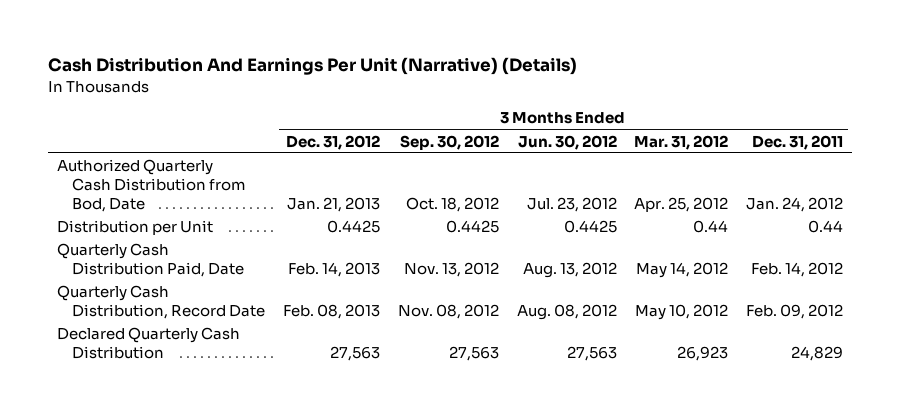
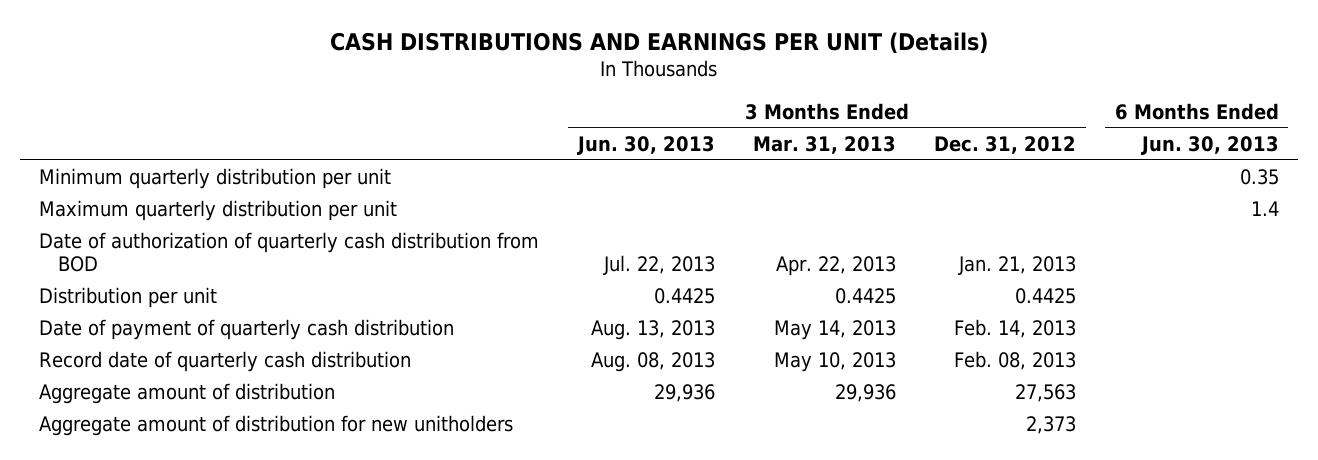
- Cash Distribution And Earnings Per Unit (Narrative) (Details)
+ CASH DISTRIBUTIONS AND EARNINGS PER UNIT (Details)
- | 3 Months Ended Dec. 31, 2012 | 3 Months Ended Sep. 30, 2012 | 3 Months Ended Jun. 30, 2012 | 3 Months Ended Mar. 31, 2012 | 3 Months Ended Dec. 31, 2011
+ | 3 Months Ended Jun. 30, 2013 | 3 Months Ended Mar. 31, 2013 | 3 Months Ended Dec. 31, 2012 | 6 Months Ended Jun. 30, 2013
- Authorized Quarterly Cash Distribution from Bod, Date | Jan. 21, 2013 | Oct. 18, 2012 | Jul. 23, 2012 | Apr. 25, 2012 | Jan. 24, 2012
- Distribution per Unit | 0.4425 | 0.4425 | 0.4425 | 0.44 | 0.44
- Quarterly Cash Distribution Paid, Date | Feb. 14, 2013 | Nov. 13, 2012 | Aug. 13, 2012 | May 14, 2012 | Feb. 14, 2012
- Quarterly Cash Distribution, Record Date | Feb. 08, 2013 | Nov. 08, 2012 | Aug. 08, 2012 | May 10, 2012 | Feb. 09, 2012
- Declared Quarterly Cash Distribution | 27,563 | 27,563 | 27,563 | 26,923 | 24,829
+ Minimum quarterly distribution per unit | | | | 0.35
+ Maximum quarterly distribution per unit | | | | 1.4
+ Date of authorization of quarterly cash distribution from BOD | Jul. 22, 2013 | Apr. 22, 2013 | Jan. 21, 2013 |
+ Distribution per unit | 0.4425 | 0.4425 | 0.4425 |
+ Date of payment of quarterly cash distribution | Aug. 13, 2013 | May 14, 2013 | Feb. 14, 2013 |
+ Record date of quarterly cash distribution | Aug. 08, 2013 | May 10, 2013 | Feb. 08, 2013 |
+ Aggregate amount of distribution | 29,936 | 29,936 | 27,563 |
+ Aggregate amount of distribution for new unitholders | | | 2,373 |

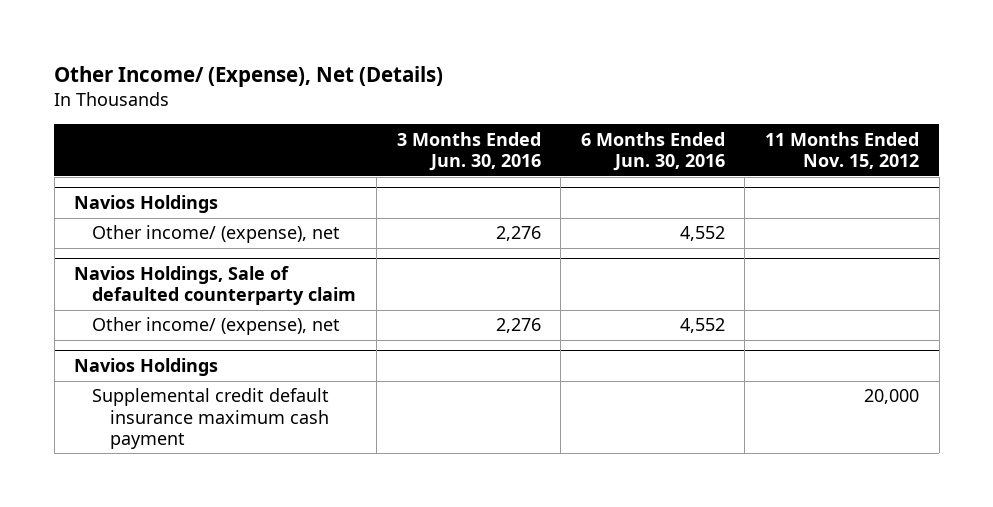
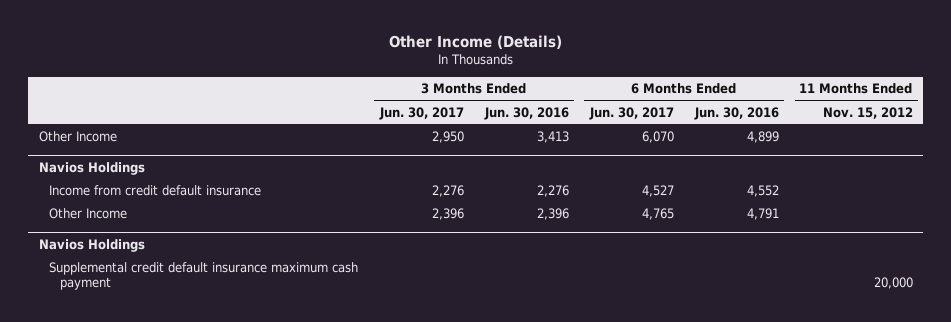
- Other Income/ (Expense), Net (Details)
+ Other Income (Details)
- | 3 Months Ended Jun. 30, 2016 | 6 Months Ended Jun. 30, 2016 | 11 Months Ended Nov. 15, 2012
+ | 3 Months Ended Jun. 30, 2017 | 3 Months Ended Jun. 30, 2016 | 6 Months Ended Jun. 30, 2017 | 6 Months Ended Jun. 30, 2016 | 11 Months Ended Nov. 15, 2012
+ Other Income | 2,950 | 3,413 | 6,070 | 4,899 |
@ Navios Holdings
- Other income/ (expense), net | 2,276 | 4,552 |
- Navios Holdings, Sale of defaulted counterparty claim
- Other income/ (expense), net | 2,276 | 4,552 |
@ Navios Holdings
+ Income from credit default insurance | 2,276 | 2,276 | 4,527 | 4,552 |
+ Other Income | 2,396 | 2,396 | 4,765 | 4,791 |

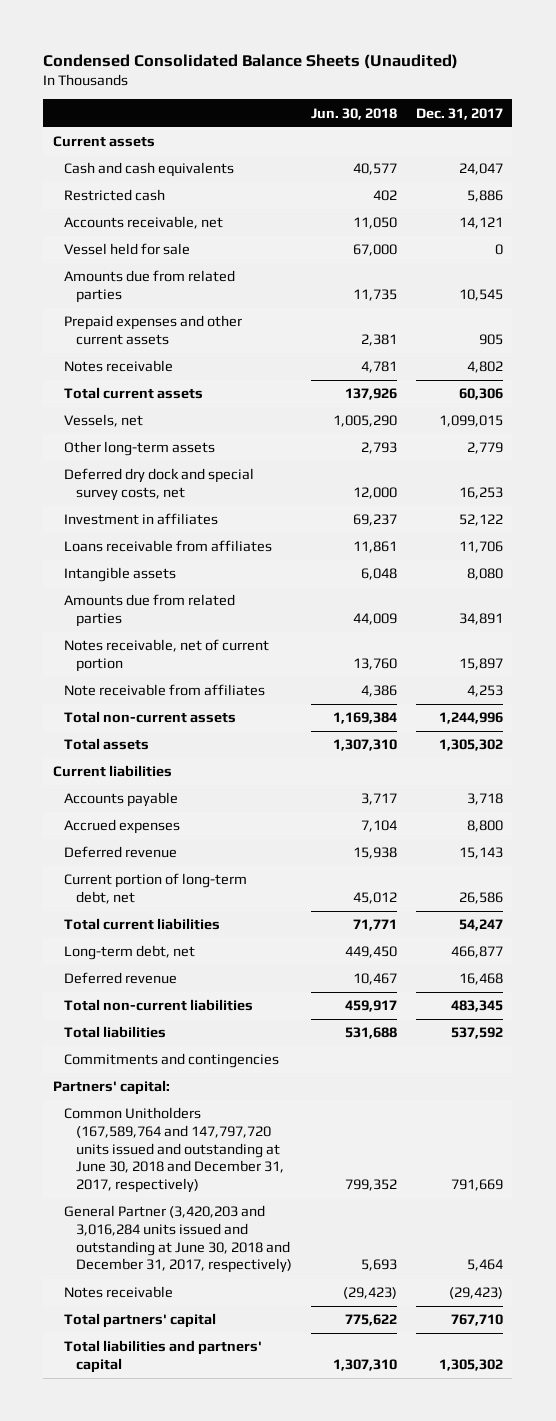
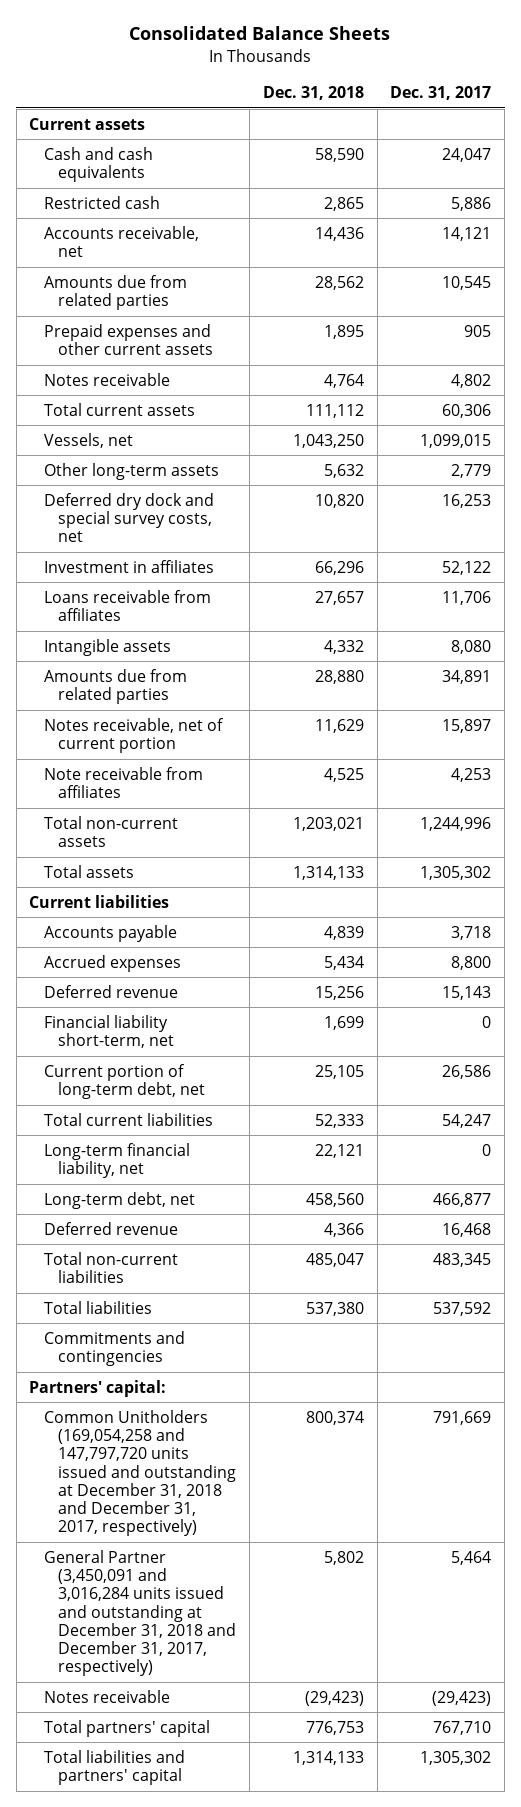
- Condensed Consolidated Balance Sheets (Unaudited)
+ Consolidated Balance Sheets
- | Jun. 30, 2018 | Dec. 31, 2017
+ | Dec. 31, 2018 | Dec. 31, 2017
- Vessel held for sale | 67,000 | 0
+ Financial liability short-term, net | 1,699 | 0
+ Long-term financial liability, net | 22,121 | 0
- Common Unitholders (167,589,764 and 147,797,720 units issued and outstanding at June 30, 2018 and December 31, 2017, respectively) | 799,352 | 791,669
- General Partner (3,420,203 and 3,016,284 units issued and outstanding at June 30, 2018 and December 31, 2017, respectively) | 5,693 | 5,464
+ Common Unitholders (169,054,258 and 147,797,720 units issued and outstanding at December 31, 2018 and December 31, 2017, respectively) | 800,374 | 791,669
+ General Partner (3,450,091 and 3,016,284 units issued and outstanding at December 31, 2018 and December 31, 2017, respectively) | 5,802 | 5,464

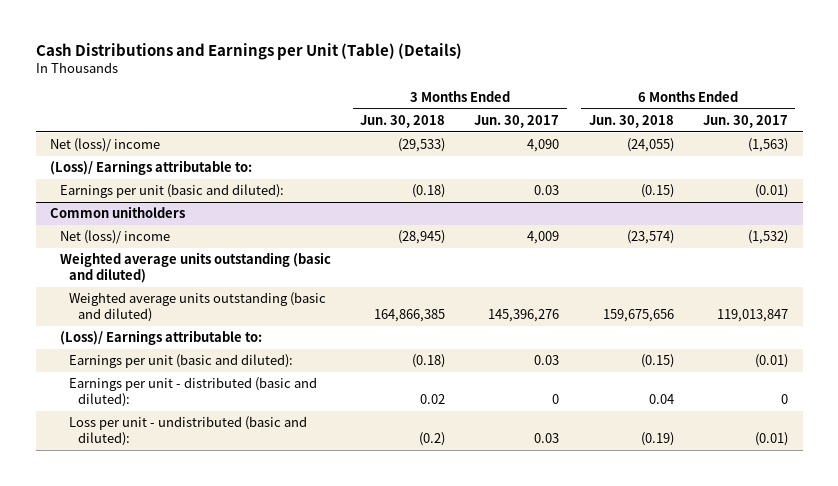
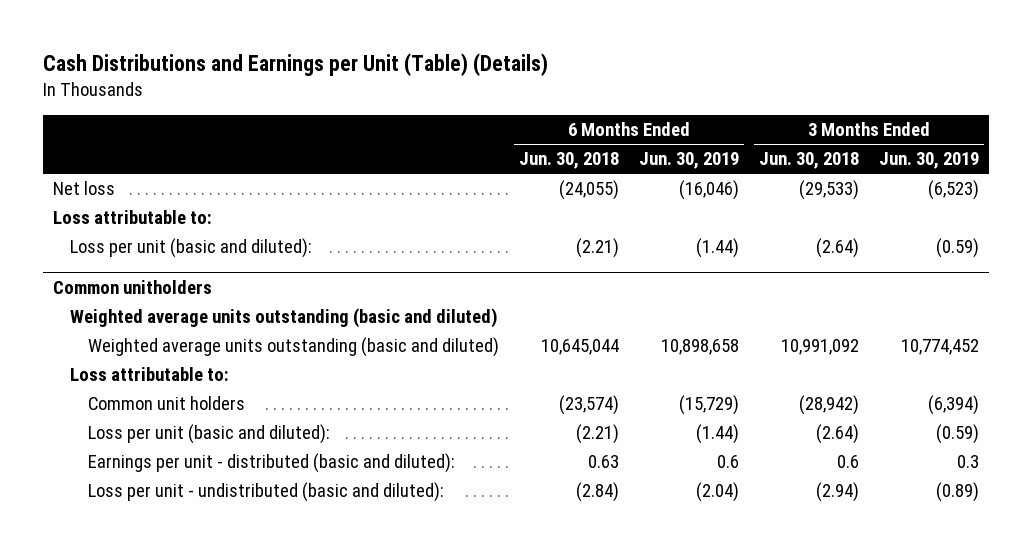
- | 3 Months Ended Jun. 30, 2018 | 3 Months Ended Jun. 30, 2017 | 6 Months Ended Jun. 30, 2018 | 6 Months Ended Jun. 30, 2017
+ | 6 Months Ended Jun. 30, 2018 | 6 Months Ended Jun. 30, 2019 | 3 Months Ended Jun. 30, 2018 | 3 Months Ended Jun. 30, 2019
- Net (loss)/ income | (29,533) | 4,090 | (24,055) | (1,563)
- (Loss)/ Earnings attributable to:
- Earnings per unit (basic and diluted): | (0.18) | 0.03 | (0.15) | (0.01)
+ Net loss | (24,055) | (16,046) | (29,533) | (6,523)
+ Loss attributable to:
+ Loss per unit (basic and diluted): | (2.21) | (1.44) | (2.64) | (0.59)
@ Common unitholders
- Net (loss)/ income | (28,945) | 4,009 | (23,574) | (1,532)
- Weighted average units outstanding (basic and diluted) | 164,866,385 | 145,396,276 | 159,675,656 | 119,013,847
- (Loss)/ Earnings attributable to:
- Earnings per unit (basic and diluted): | (0.18) | 0.03 | (0.15) | (0.01)
- Earnings per unit - distributed (basic and diluted): | 0.02 | 0 | 0.04 | 0
- Loss per unit - undistributed (basic and diluted): | (0.2) | 0.03 | (0.19) | (0.01)
+ Weighted average units outstanding (basic and diluted) | 10,645,044 | 10,898,658 | 10,991,092 | 10,774,452
+ Loss attributable to:
+ Common unit holders | (23,574) | (15,729) | (28,942) | (6,394)
+ Loss per unit (basic and diluted): | (2.21) | (1.44) | (2.64) | (0.59)
+ Earnings per unit - distributed (basic and diluted): | 0.63 | 0.6 | 0.6 | 0.3
+ Loss per unit - undistributed (basic and diluted): | (2.84) | (2.04) | (2.94) | (0.89)

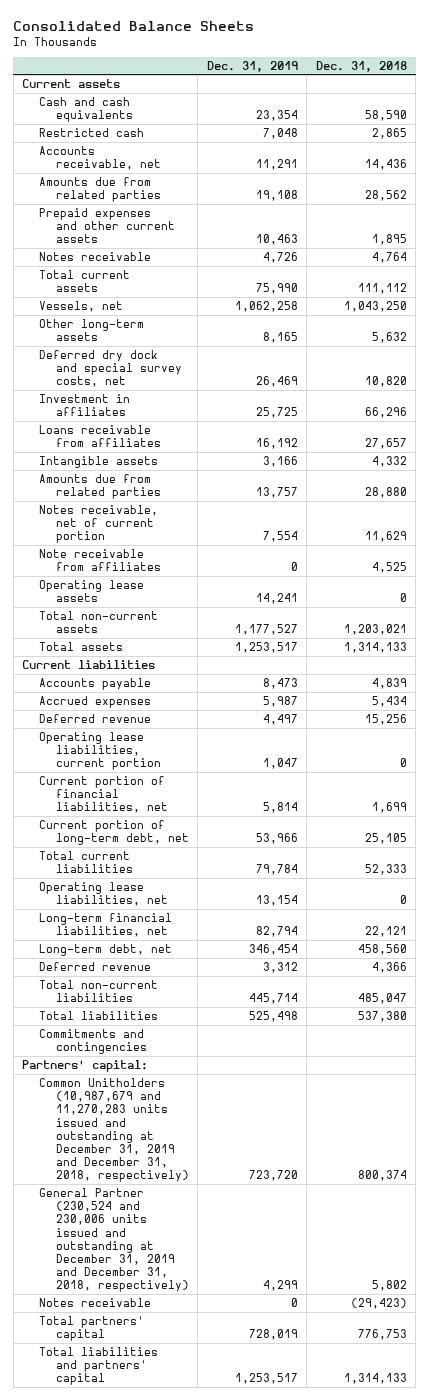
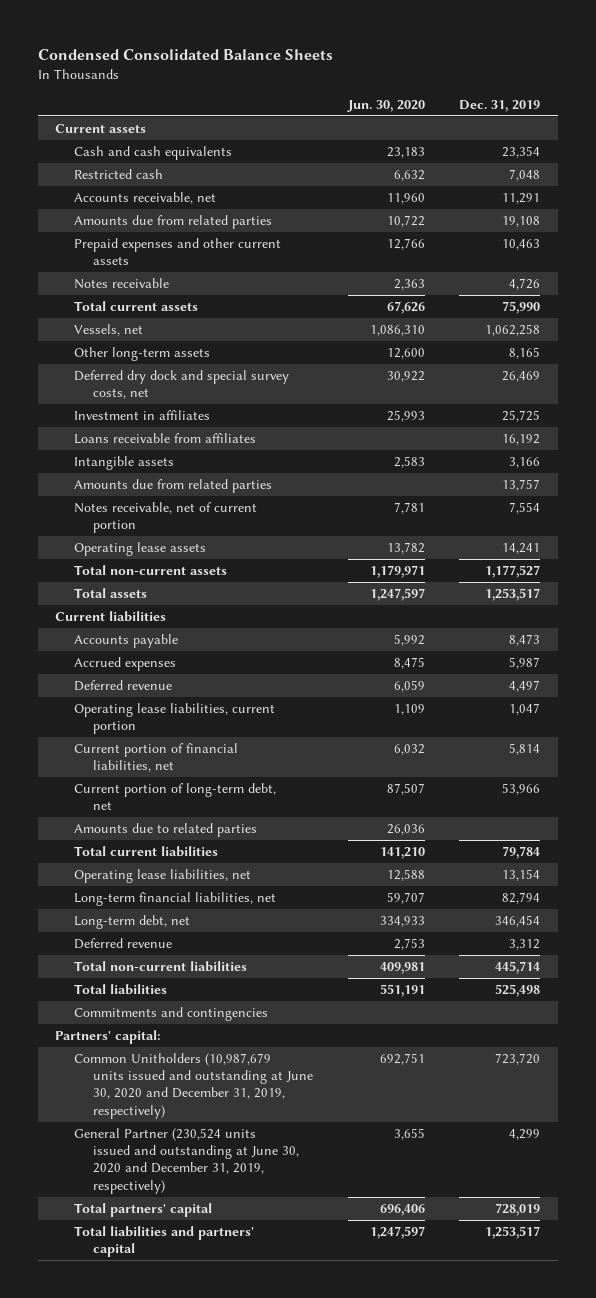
- Consolidated Balance Sheets
+ Condensed Consolidated Balance Sheets
- | Dec. 31, 2019 | Dec. 31, 2018
+ | Jun. 30, 2020 | Dec. 31, 2019
- Note receivable from affiliates | 0 | 4,525
+ Amounts due to related parties | 26,036 |
- Common Unitholders (10,987,679 and 11,270,283 units issued and outstanding at December 31, 2019 and December 31, 2018, respectively) | 723,720 | 800,374
- General Partner (230,524 and 230,006 units issued and outstanding at December 31, 2019 and December 31, 2018, respectively) | 4,299 | 5,802
- Notes receivable | 0 | (29,423)
+ Common Unitholders (10,987,679 units issued and outstanding at June 30, 2020 and December 31, 2019, respectively) | 692,751 | 723,720
+ General Partner (230,524 units issued and outstanding at June 30, 2020 and December 31, 2019, respectively) | 3,655 | 4,299

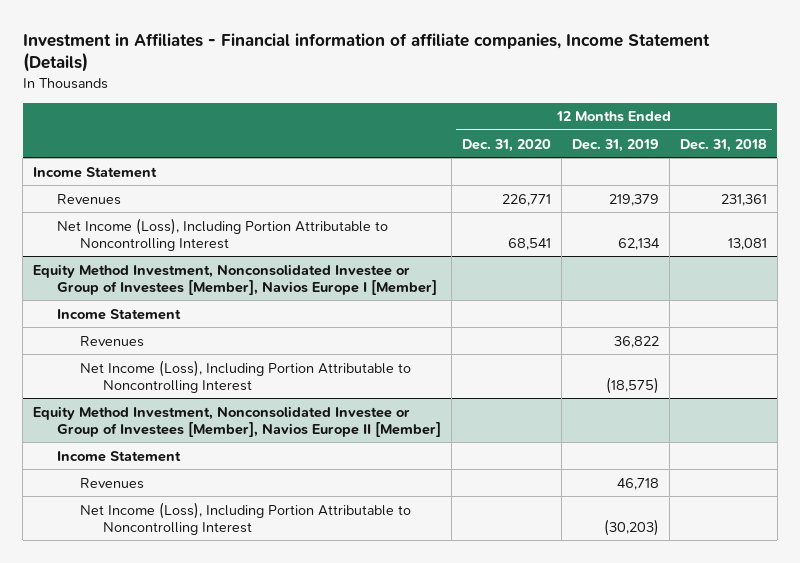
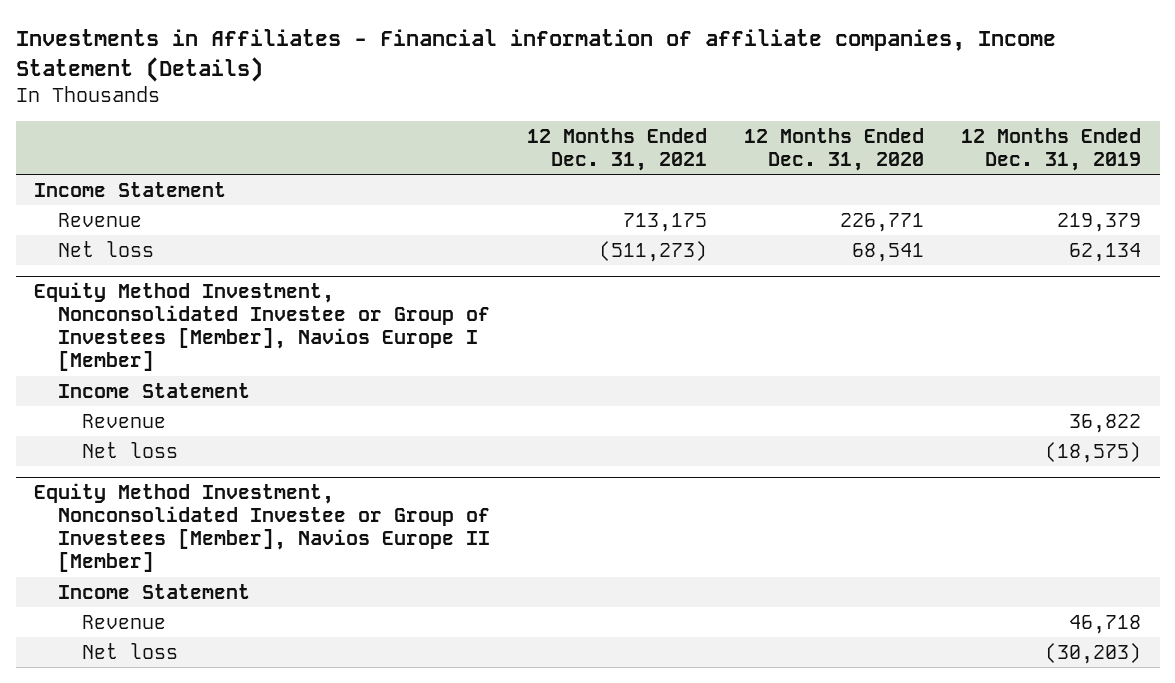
- Investment in Affiliates - Financial information of affiliate companies, Income Statement (Details)
+ Investments in Affiliates - Financial information of affiliate companies, Income Statement (Details)
- | 12 Months Ended Dec. 31, 2020 | 12 Months Ended Dec. 31, 2019 | 12 Months Ended Dec. 31, 2018
+ | 12 Months Ended Dec. 31, 2021 | 12 Months Ended Dec. 31, 2020 | 12 Months Ended Dec. 31, 2019
- Revenues | 226,771 | 219,379 | 231,361
- Net Income (Loss), Including Portion Attributable to Noncontrolling Interest | 68,541 | 62,134 | 13,081
+ Revenue | 713,175 | 226,771 | 219,379
+ Net loss | (511,273) | 68,541 | 62,134
@ Equity Method Investment, Nonconsolidated Investee or Group of Investees [Member], Navios Europe I [Member]
- Revenues | | 36,822 |
- Net Income (Loss), Including Portion Attributable to Noncontrolling Interest | | (18,575) |
+ Revenue | | | 36,822
+ Net loss | | | (18,575)
@ Equity Method Investment, Nonconsolidated Investee or Group of Investees [Member], Navios Europe II [Member]
- Revenues | | 46,718 |
- Net Income (Loss), Including Portion Attributable to Noncontrolling Interest | | (30,203) |
+ Revenue | | | 46,718
+ Net loss | | | (30,203)

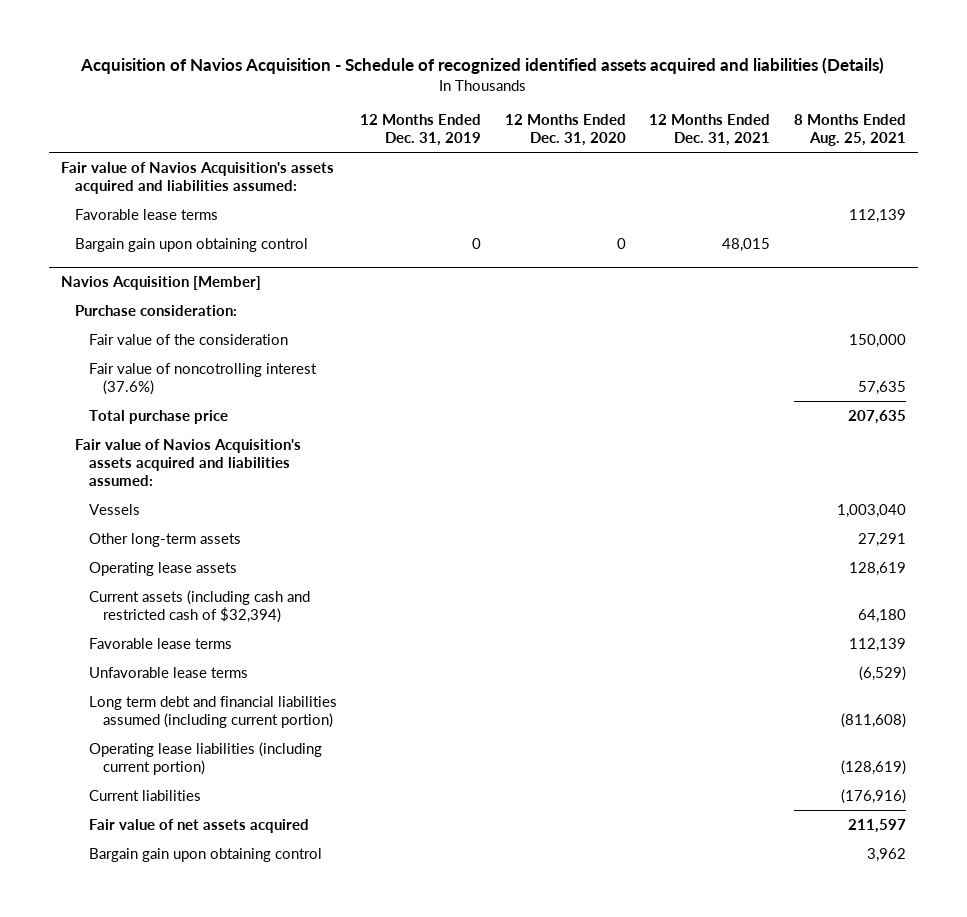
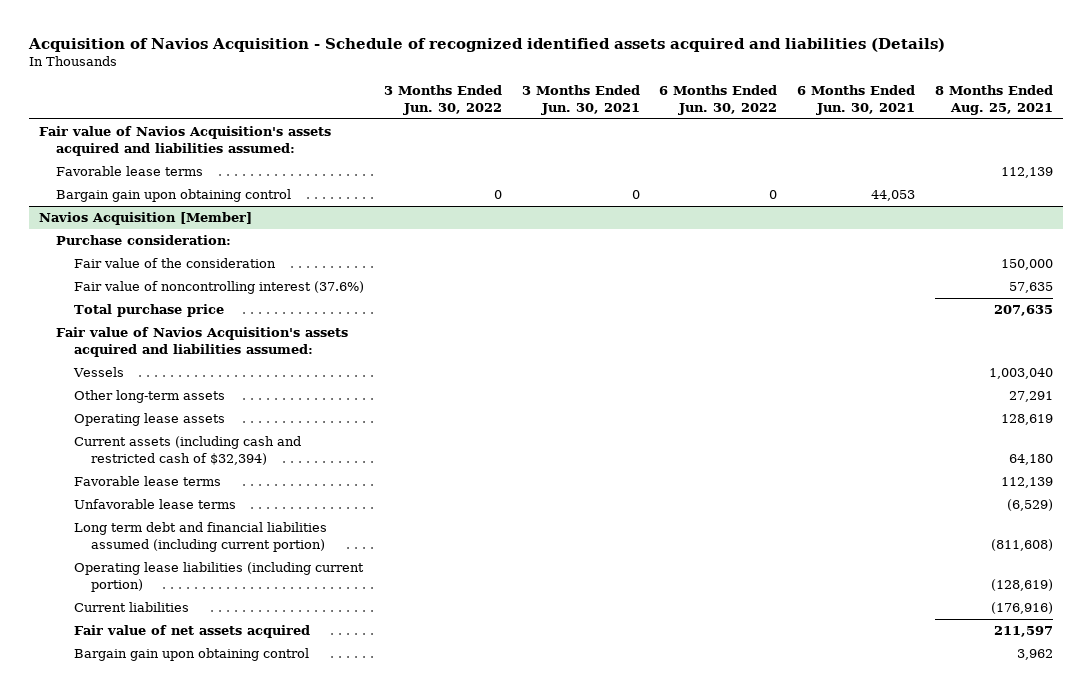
- | 12 Months Ended Dec. 31, 2019 | 12 Months Ended Dec. 31, 2020 | 12 Months Ended Dec. 31, 2021 | 8 Months Ended Aug. 25, 2021
+ | 3 Months Ended Jun. 30, 2022 | 3 Months Ended Jun. 30, 2021 | 6 Months Ended Jun. 30, 2022 | 6 Months Ended Jun. 30, 2021 | 8 Months Ended Aug. 25, 2021
@ Navios Acquisition [Member]
- Fair value of noncotrolling interest (37.6%) | | | | 57,635
+ Fair value of noncontrolling interest (37.6%) | | | | | 57,635

